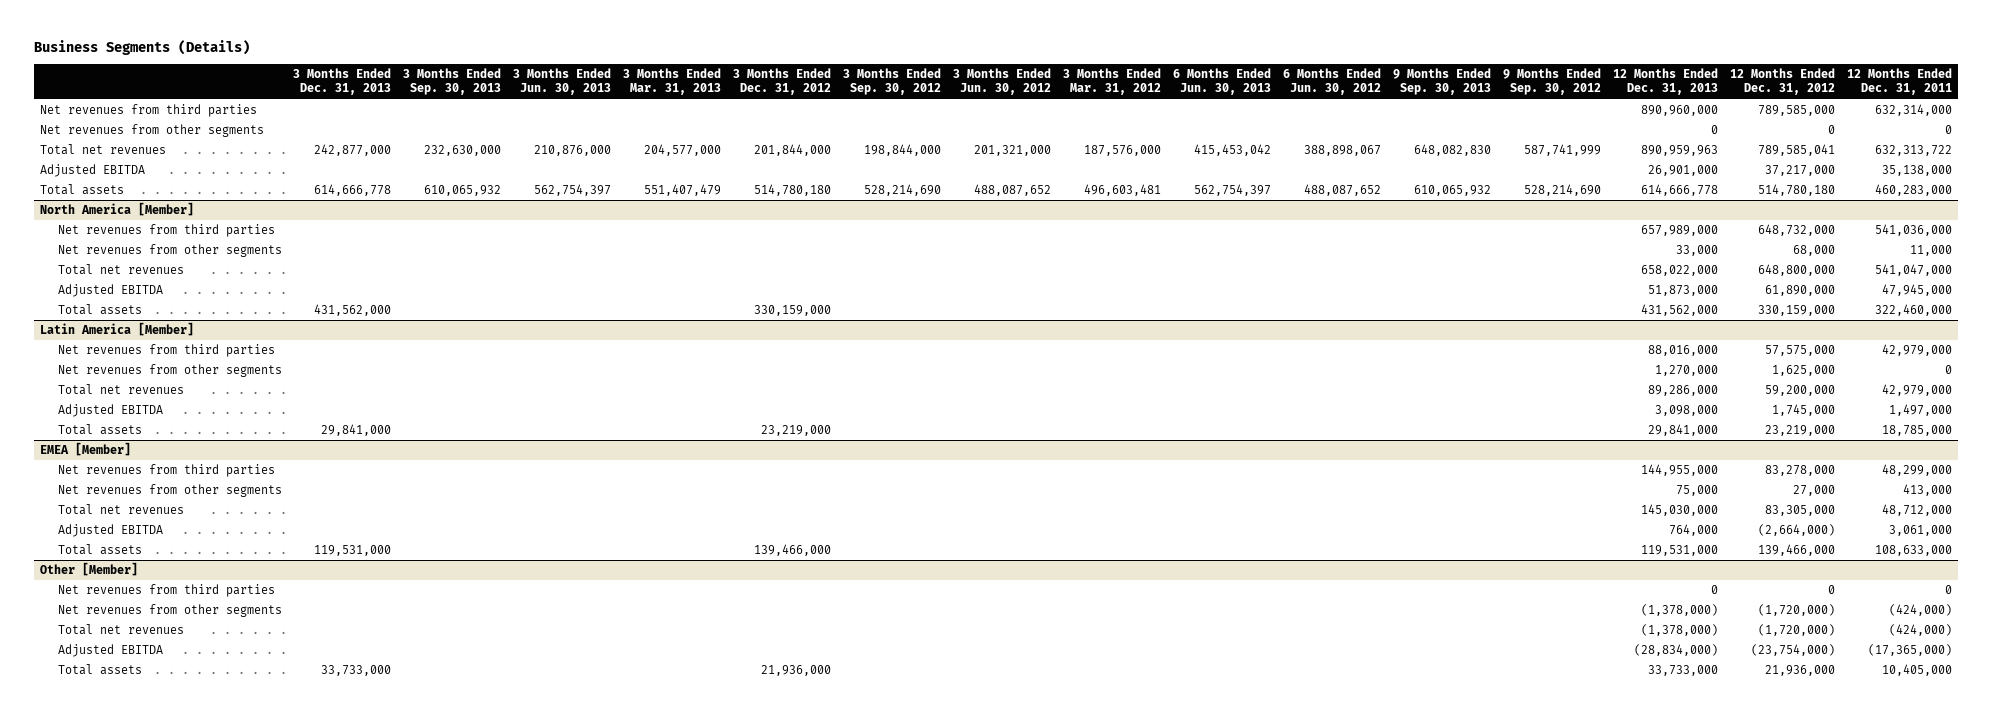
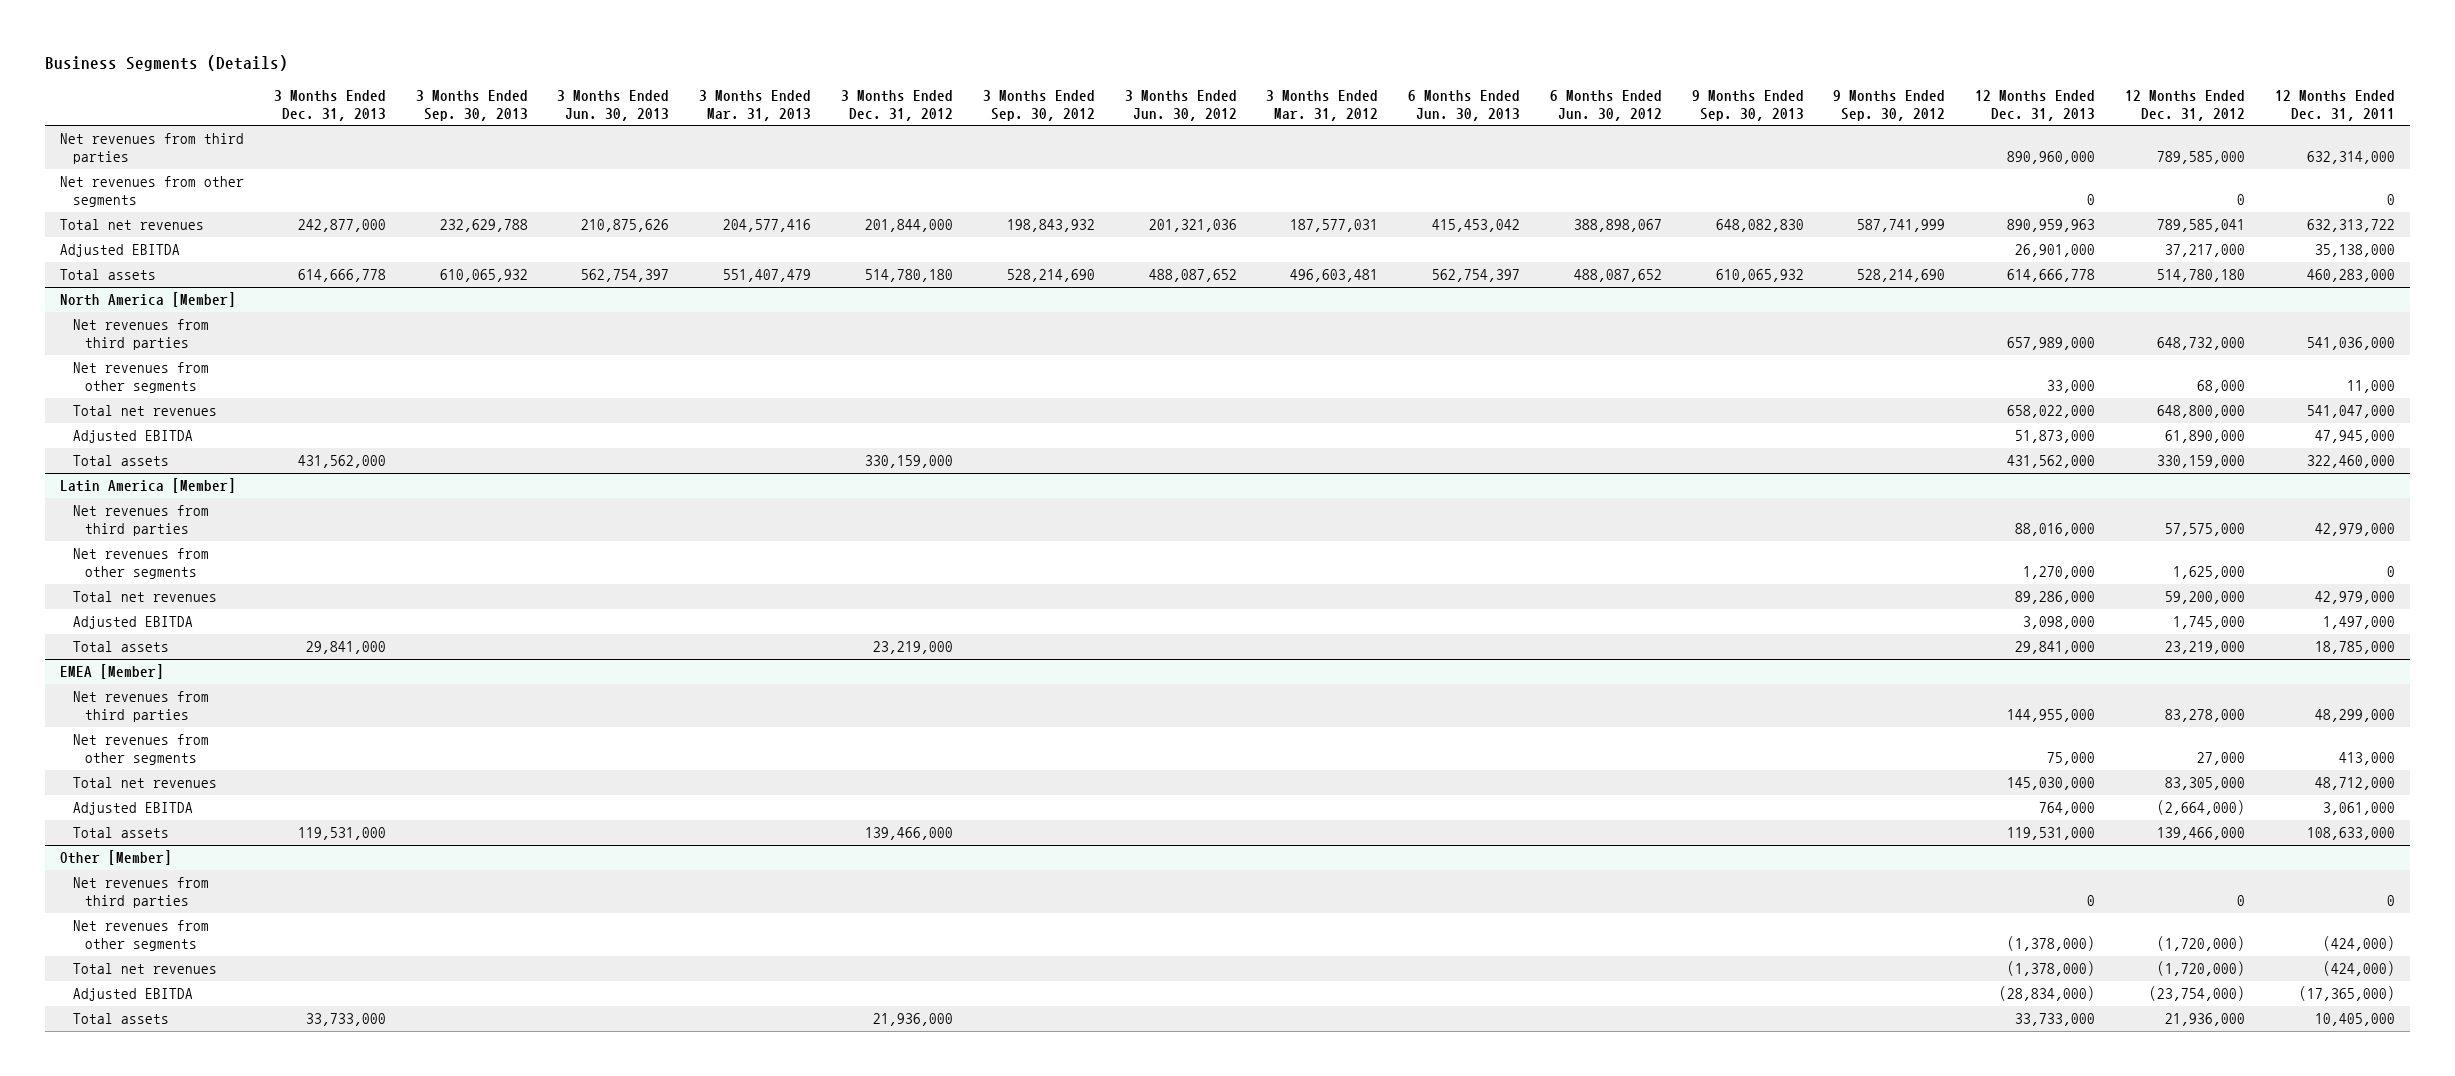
- Total net revenues | 242,877,000 | 232,630,000 | 210,876,000 | 204,577,000 | 201,844,000 | 198,844,000 | 201,321,000 | 187,576,000 | 415,453,042 | 388,898,067 | 648,082,830 | 587,741,999 | 890,959,963 | 789,585,041 | 632,313,722
+ Total net revenues | 242,877,000 | 232,629,788 | 210,875,626 | 204,577,416 | 201,844,000 | 198,843,932 | 201,321,036 | 187,577,031 | 415,453,042 | 388,898,067 | 648,082,830 | 587,741,999 | 890,959,963 | 789,585,041 | 632,313,722

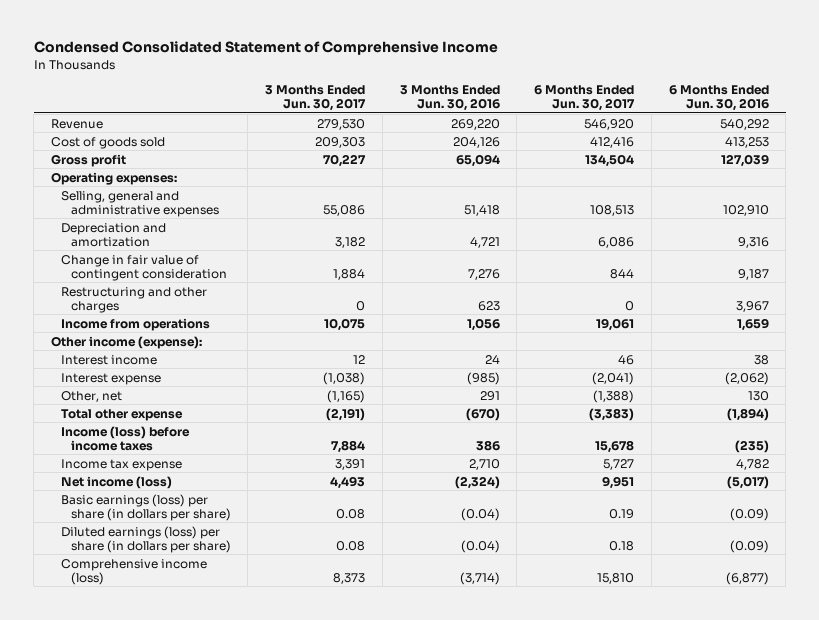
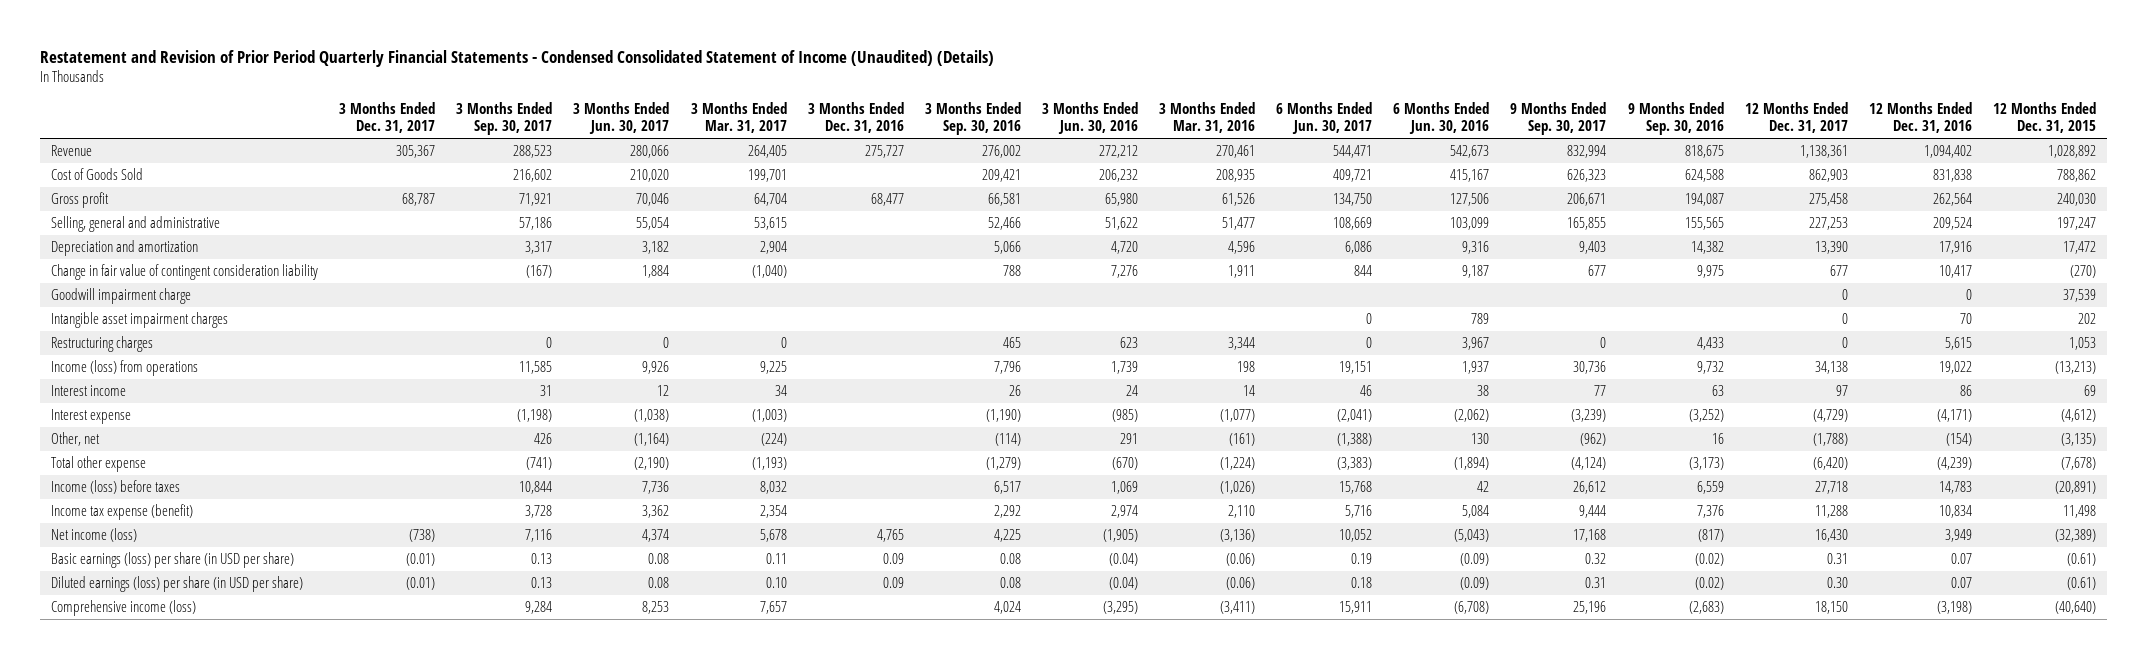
- Condensed Consolidated Statement of Comprehensive Income
+ Restatement and Revision of Prior Period Quarterly Financial Statements - Condensed Consolidated Statement of Income (Unaudited) (Details)
- | 3 Months Ended Jun. 30, 2017 | 3 Months Ended Jun. 30, 2016 | 6 Months Ended Jun. 30, 2017 | 6 Months Ended Jun. 30, 2016
+ | 3 Months Ended Dec. 31, 2017 | 3 Months Ended Sep. 30, 2017 | 3 Months Ended Jun. 30, 2017 | 3 Months Ended Mar. 31, 2017 | 3 Months Ended Dec. 31, 2016 | 3 Months Ended Sep. 30, 2016 | 3 Months Ended Jun. 30, 2016 | 3 Months Ended Mar. 31, 2016 | 6 Months Ended Jun. 30, 2017 | 6 Months Ended Jun. 30, 2016 | 9 Months Ended Sep. 30, 2017 | 9 Months Ended Sep. 30, 2016 | 12 Months Ended Dec. 31, 2017 | 12 Months Ended Dec. 31, 2016 | 12 Months Ended Dec. 31, 2015
- Revenue | 279,530 | 269,220 | 546,920 | 540,292
- Cost of goods sold | 209,303 | 204,126 | 412,416 | 413,253
- Gross profit | 70,227 | 65,094 | 134,504 | 127,039
- Operating expenses:
- Selling, general and administrative expenses | 55,086 | 51,418 | 108,513 | 102,910
- Depreciation and amortization | 3,182 | 4,721 | 6,086 | 9,316
- Change in fair value of contingent consideration | 1,884 | 7,276 | 844 | 9,187
- Restructuring and other charges | 0 | 623 | 0 | 3,967
- Income from operations | 10,075 | 1,056 | 19,061 | 1,659
- Other income (expense):
+ Revenue | 305,367 | 288,523 | 280,066 | 264,405 | 275,727 | 276,002 | 272,212 | 270,461 | 544,471 | 542,673 | 832,994 | 818,675 | 1,138,361 | 1,094,402 | 1,028,892
+ Cost of Goods Sold | | 216,602 | 210,020 | 199,701 | | 209,421 | 206,232 | 208,935 | 409,721 | 415,167 | 626,323 | 624,588 | 862,903 | 831,838 | 788,862
+ Gross profit | 68,787 | 71,921 | 70,046 | 64,704 | 68,477 | 66,581 | 65,980 | 61,526 | 134,750 | 127,506 | 206,671 | 194,087 | 275,458 | 262,564 | 240,030
+ Selling, general and administrative | | 57,186 | 55,054 | 53,615 | | 52,466 | 51,622 | 51,477 | 108,669 | 103,099 | 165,855 | 155,565 | 227,253 | 209,524 | 197,247
+ Depreciation and amortization | | 3,317 | 3,182 | 2,904 | | 5,066 | 4,720 | 4,596 | 6,086 | 9,316 | 9,403 | 14,382 | 13,390 | 17,916 | 17,472
+ Change in fair value of contingent consideration liability | | (167) | 1,884 | (1,040) | | 788 | 7,276 | 1,911 | 844 | 9,187 | 677 | 9,975 | 677 | 10,417 | (270)
+ Goodwill impairment charge | | | | | | | | | | | | | 0 | 0 | 37,539
+ Intangible asset impairment charges | | | | | | | | | 0 | 789 | | | 0 | 70 | 202
+ Restructuring charges | | 0 | 0 | 0 | | 465 | 623 | 3,344 | 0 | 3,967 | 0 | 4,433 | 0 | 5,615 | 1,053
+ Income (loss) from operations | | 11,585 | 9,926 | 9,225 | | 7,796 | 1,739 | 198 | 19,151 | 1,937 | 30,736 | 9,732 | 34,138 | 19,022 | (13,213)
- Other, net | (1,165) | 291 | (1,388) | 130
- Total other expense | (2,191) | (670) | (3,383) | (1,894)
- Income (loss) before income taxes | 7,884 | 386 | 15,678 | (235)
- Income tax expense | 3,391 | 2,710 | 5,727 | 4,782
- Net income (loss) | 4,493 | (2,324) | 9,951 | (5,017)
- Basic earnings (loss) per share (in dollars per share) | 0.08 | (0.04) | 0.19 | (0.09)
- Diluted earnings (loss) per share (in dollars per share) | 0.08 | (0.04) | 0.18 | (0.09)
- Comprehensive income (loss) | 8,373 | (3,714) | 15,810 | (6,877)
+ Other, net | | 426 | (1,164) | (224) | | (114) | 291 | (161) | (1,388) | 130 | (962) | 16 | (1,788) | (154) | (3,135)
+ Total other expense | | (741) | (2,190) | (1,193) | | (1,279) | (670) | (1,224) | (3,383) | (1,894) | (4,124) | (3,173) | (6,420) | (4,239) | (7,678)
+ Income (loss) before taxes | | 10,844 | 7,736 | 8,032 | | 6,517 | 1,069 | (1,026) | 15,768 | 42 | 26,612 | 6,559 | 27,718 | 14,783 | (20,891)
+ Income tax expense (benefit) | | 3,728 | 3,362 | 2,354 | | 2,292 | 2,974 | 2,110 | 5,716 | 5,084 | 9,444 | 7,376 | 11,288 | 10,834 | 11,498
+ Net income (loss) | (738) | 7,116 | 4,374 | 5,678 | 4,765 | 4,225 | (1,905) | (3,136) | 10,052 | (5,043) | 17,168 | (817) | 16,430 | 3,949 | (32,389)
+ Basic earnings (loss) per share (in USD per share) | (0.01) | 0.13 | 0.08 | 0.11 | 0.09 | 0.08 | (0.04) | (0.06) | 0.19 | (0.09) | 0.32 | (0.02) | 0.31 | 0.07 | (0.61)
+ Diluted earnings (loss) per share (in USD per share) | (0.01) | 0.13 | 0.08 | 0.10 | 0.09 | 0.08 | (0.04) | (0.06) | 0.18 | (0.09) | 0.31 | (0.02) | 0.30 | 0.07 | (0.61)
+ Comprehensive income (loss) | | 9,284 | 8,253 | 7,657 | | 4,024 | (3,295) | (3,411) | 15,911 | (6,708) | 25,196 | (2,683) | 18,150 | (3,198) | (40,640)

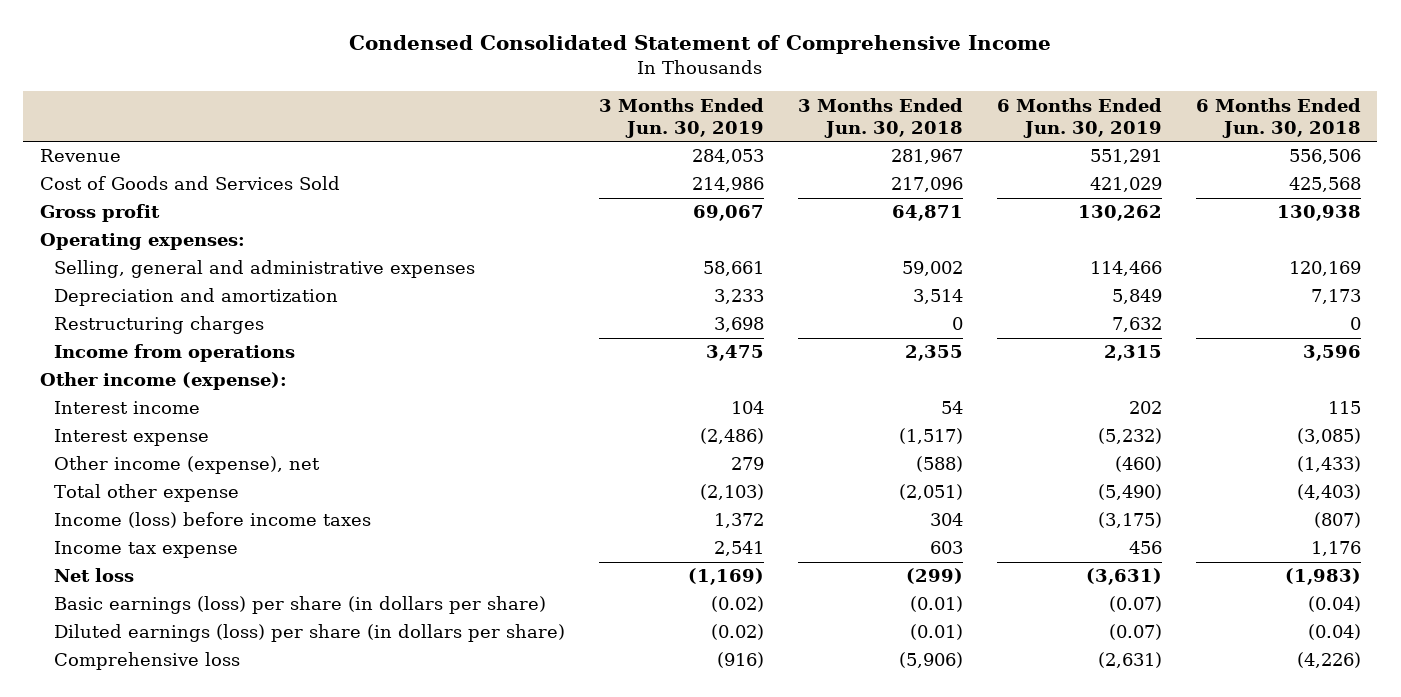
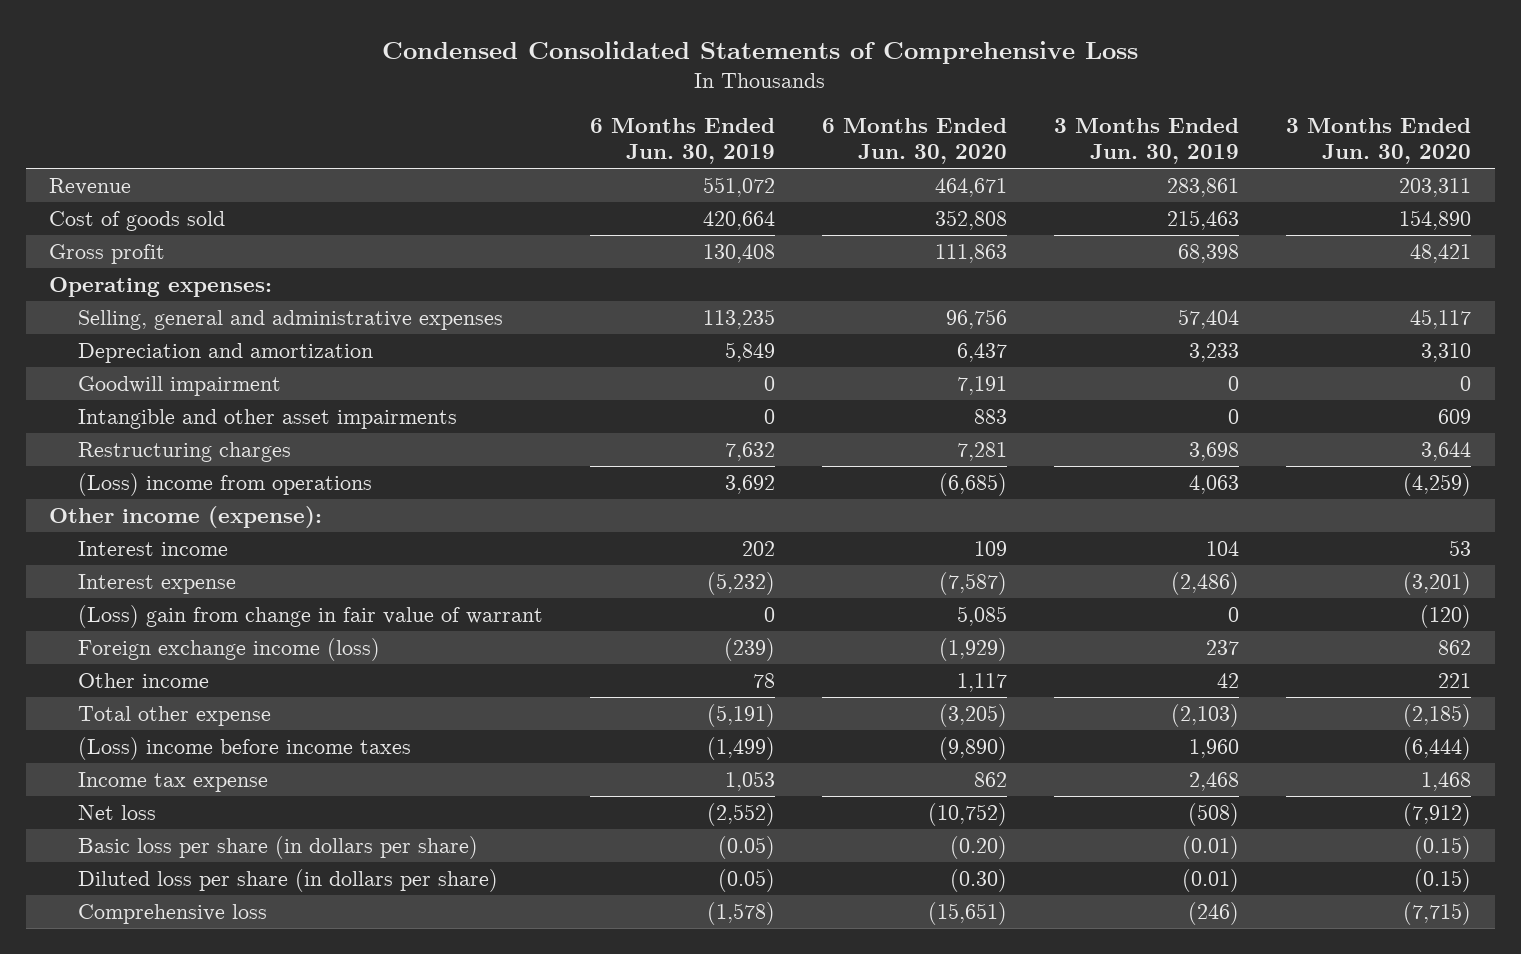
- Condensed Consolidated Statement of Comprehensive Income
+ Condensed Consolidated Statements of Comprehensive Loss
- | 3 Months Ended Jun. 30, 2019 | 3 Months Ended Jun. 30, 2018 | 6 Months Ended Jun. 30, 2019 | 6 Months Ended Jun. 30, 2018
+ | 6 Months Ended Jun. 30, 2019 | 6 Months Ended Jun. 30, 2020 | 3 Months Ended Jun. 30, 2019 | 3 Months Ended Jun. 30, 2020
- Revenue | 284,053 | 281,967 | 551,291 | 556,506
- Cost of Goods and Services Sold | 214,986 | 217,096 | 421,029 | 425,568
- Gross profit | 69,067 | 64,871 | 130,262 | 130,938
+ Revenue | 551,072 | 464,671 | 283,861 | 203,311
+ Cost of goods sold | 420,664 | 352,808 | 215,463 | 154,890
+ Gross profit | 130,408 | 111,863 | 68,398 | 48,421
- Selling, general and administrative expenses | 58,661 | 59,002 | 114,466 | 120,169
+ Selling, general and administrative expenses | 113,235 | 96,756 | 57,404 | 45,117
+ Goodwill impairment | 0 | 7,191 | 0 | 0
+ Intangible and other asset impairments | 0 | 883 | 0 | 609
- Income from operations | 3,475 | 2,355 | 2,315 | 3,596
+ (Loss) income from operations | 3,692 | (6,685) | 4,063 | (4,259)
- Other income (expense), net | 279 | (588) | (460) | (1,433)
- Total other expense | (2,103) | (2,051) | (5,490) | (4,403)
- Income (loss) before income taxes | 1,372 | 304 | (3,175) | (807)
- Income tax expense | 2,541 | 603 | 456 | 1,176
- Net loss | (1,169) | (299) | (3,631) | (1,983)
- Basic earnings (loss) per share (in dollars per share) | (0.02) | (0.01) | (0.07) | (0.04)
- Diluted earnings (loss) per share (in dollars per share) | (0.02) | (0.01) | (0.07) | (0.04)
- Comprehensive loss | (916) | (5,906) | (2,631) | (4,226)
+ (Loss) gain from change in fair value of warrant | 0 | 5,085 | 0 | (120)
+ Foreign exchange income (loss) | (239) | (1,929) | 237 | 862
+ Other income | 78 | 1,117 | 42 | 221
+ Total other expense | (5,191) | (3,205) | (2,103) | (2,185)
+ (Loss) income before income taxes | (1,499) | (9,890) | 1,960 | (6,444)
+ Income tax expense | 1,053 | 862 | 2,468 | 1,468
+ Net loss | (2,552) | (10,752) | (508) | (7,912)
+ Basic loss per share (in dollars per share) | (0.05) | (0.20) | (0.01) | (0.15)
+ Diluted loss per share (in dollars per share) | (0.05) | (0.30) | (0.01) | (0.15)
+ Comprehensive loss | (1,578) | (15,651) | (246) | (7,715)

